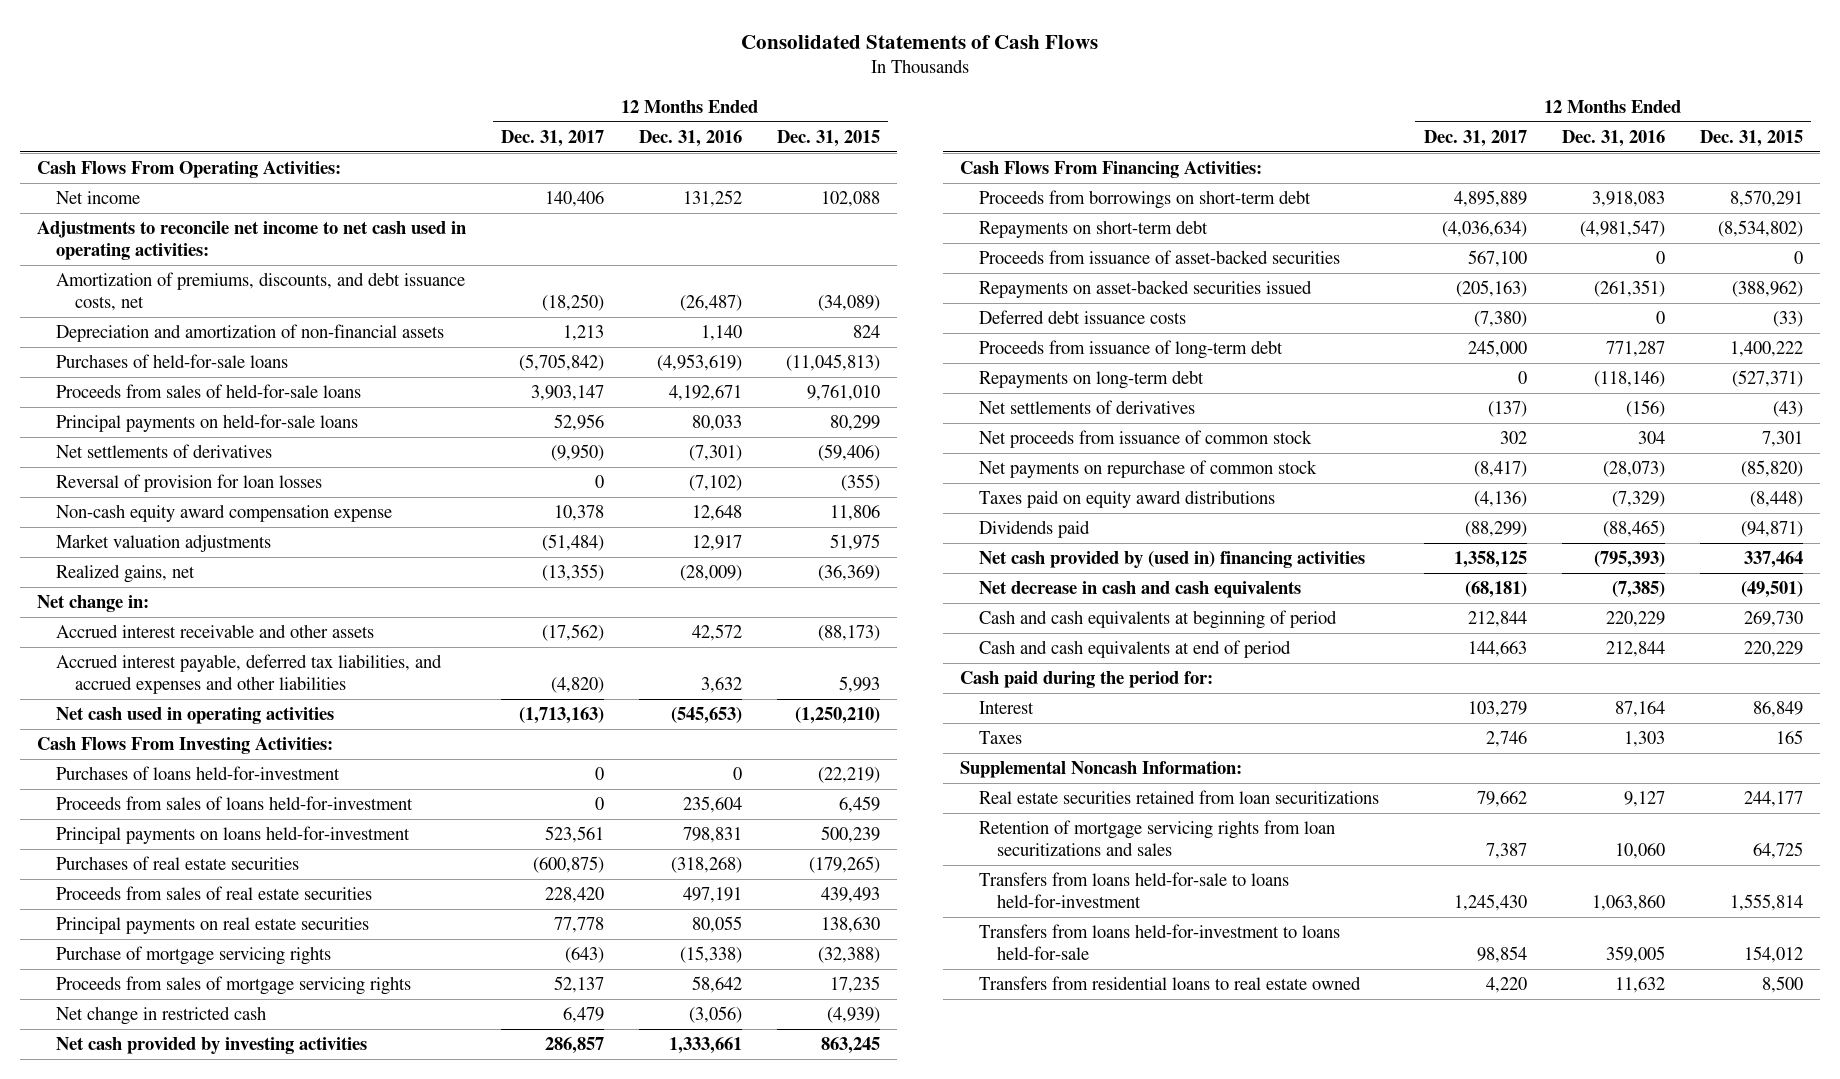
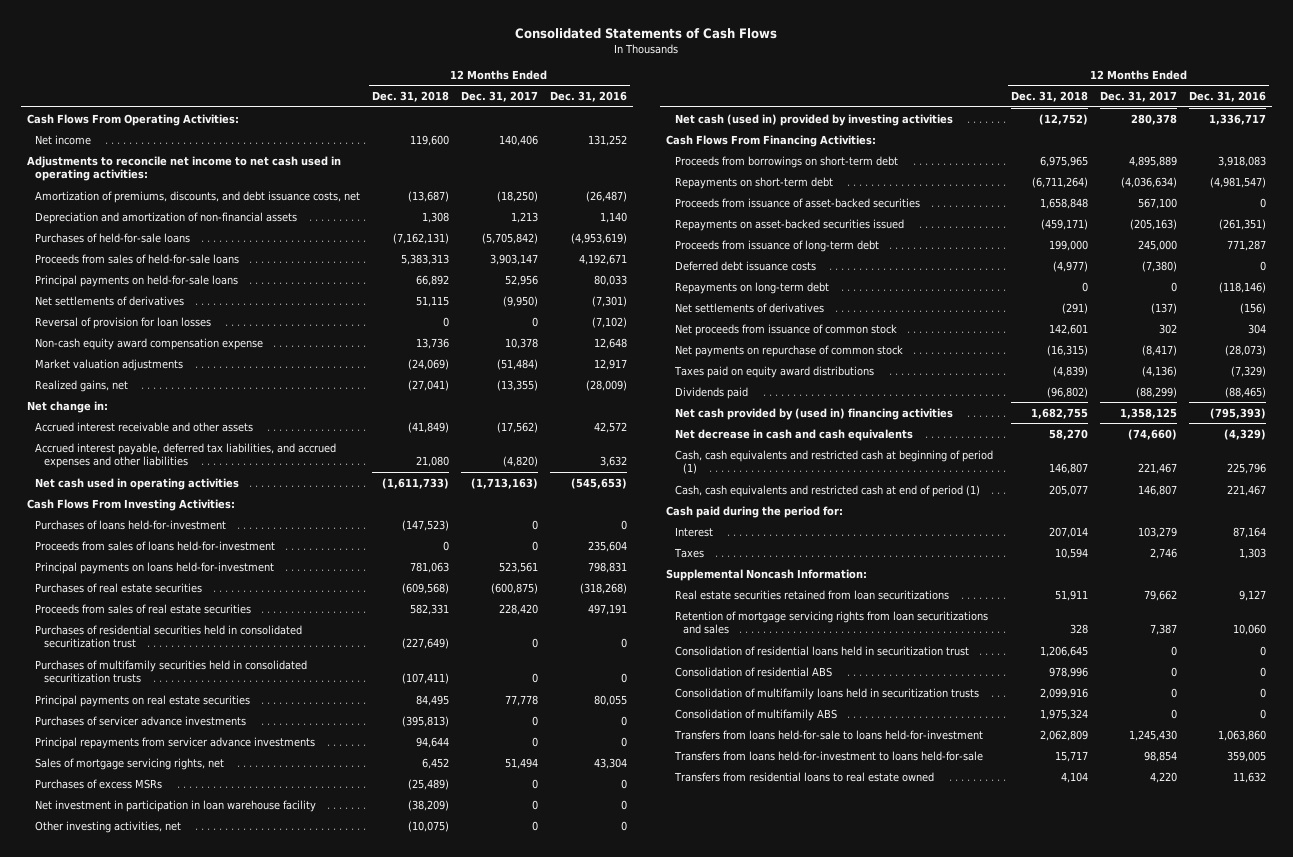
- | 12 Months Ended Dec. 31, 2017 | 12 Months Ended Dec. 31, 2016 | 12 Months Ended Dec. 31, 2015
+ | 12 Months Ended Dec. 31, 2018 | 12 Months Ended Dec. 31, 2017 | 12 Months Ended Dec. 31, 2016
+ Purchases of residential securities held in consolidated securitization trust | (227,649) | 0 | 0
+ Purchases of multifamily securities held in consolidated securitization trusts | (107,411) | 0 | 0
- Purchase of mortgage servicing rights | (643) | (15,338) | (32,388)
- Proceeds from sales of mortgage servicing rights | 52,137 | 58,642 | 17,235
- Net change in restricted cash | 6,479 | (3,056) | (4,939)
- Net cash provided by investing activities | 286,857 | 1,333,661 | 863,245
+ Purchases of servicer advance investments | (395,813) | 0 | 0
+ Principal repayments from servicer advance investments | 94,644 | 0 | 0
+ Sales of mortgage servicing rights, net | 6,452 | 51,494 | 43,304
+ Purchases of excess MSRs | (25,489) | 0 | 0
+ Net investment in participation in loan warehouse facility | (38,209) | 0 | 0
+ Other investing activities, net | (10,075) | 0 | 0
+ Net cash (used in) provided by investing activities | (12,752) | 280,378 | 1,336,717
moved down: Deferred debt issuance costs | (4,977) | (7,380) | 0
- Net decrease in cash and cash equivalents | (68,181) | (7,385) | (49,501)
- Cash and cash equivalents at beginning of period | 212,844 | 220,229 | 269,730
- Cash and cash equivalents at end of period | 144,663 | 212,844 | 220,229
+ Net decrease in cash and cash equivalents | 58,270 | (74,660) | (4,329)
+ Cash, cash equivalents and restricted cash at beginning of period (1) | 146,807 | 221,467 | 225,796
+ Cash, cash equivalents and restricted cash at end of period (1) | 205,077 | 146,807 | 221,467
+ Consolidation of residential loans held in securitization trust | 1,206,645 | 0 | 0
+ Consolidation of residential ABS | 978,996 | 0 | 0
+ Consolidation of multifamily loans held in securitization trusts | 2,099,916 | 0 | 0
+ Consolidation of multifamily ABS | 1,975,324 | 0 | 0

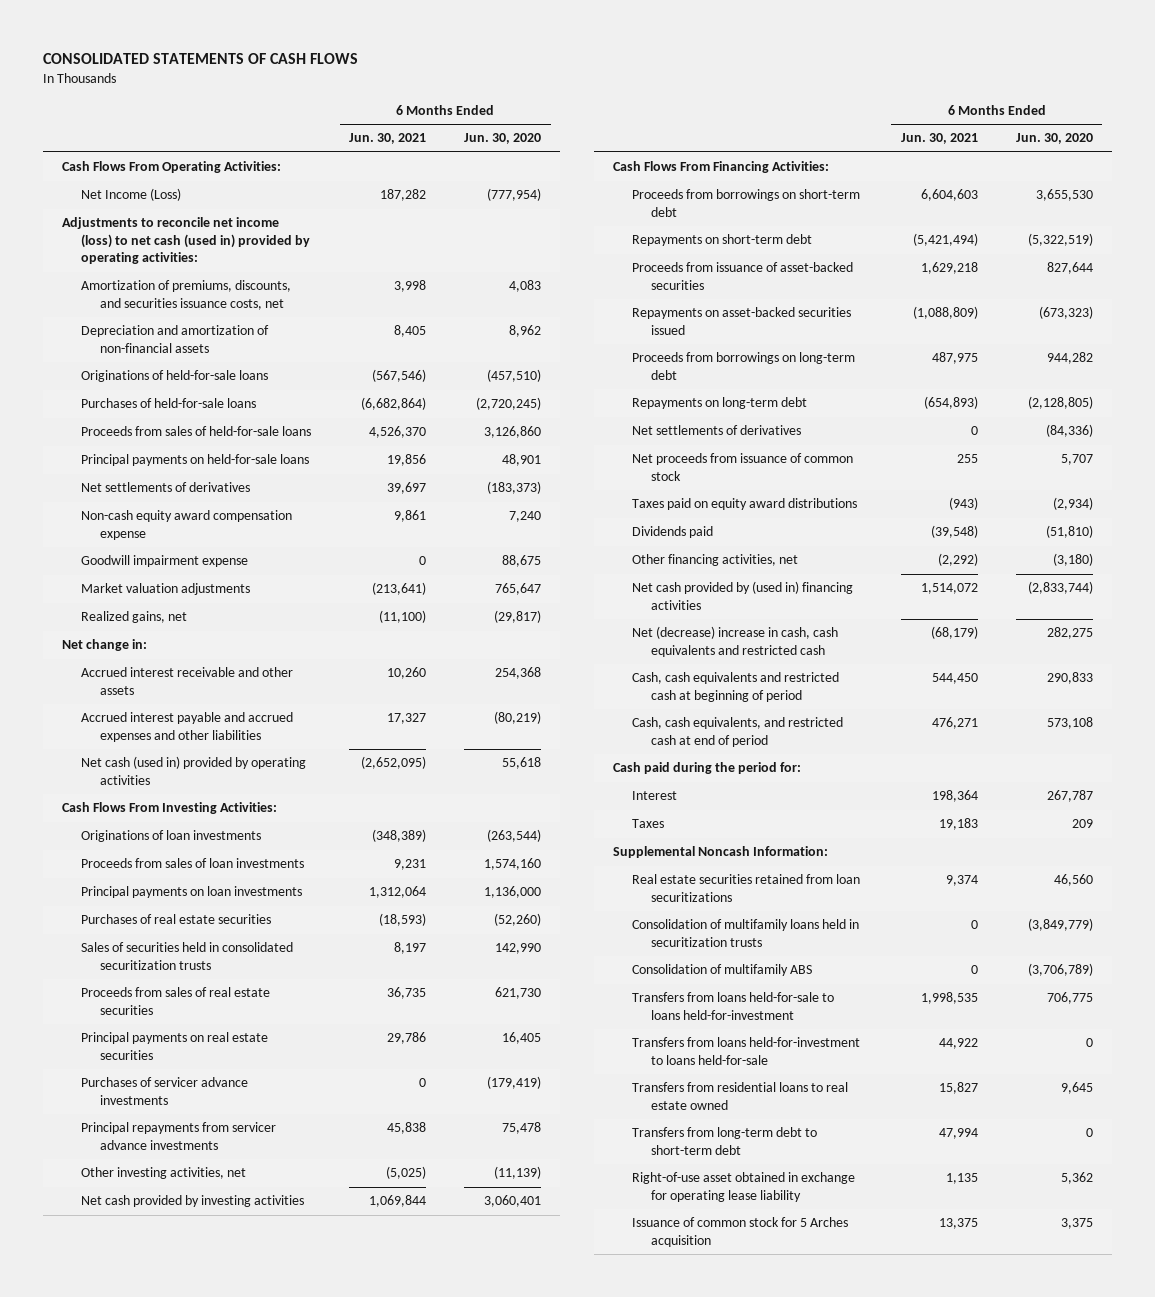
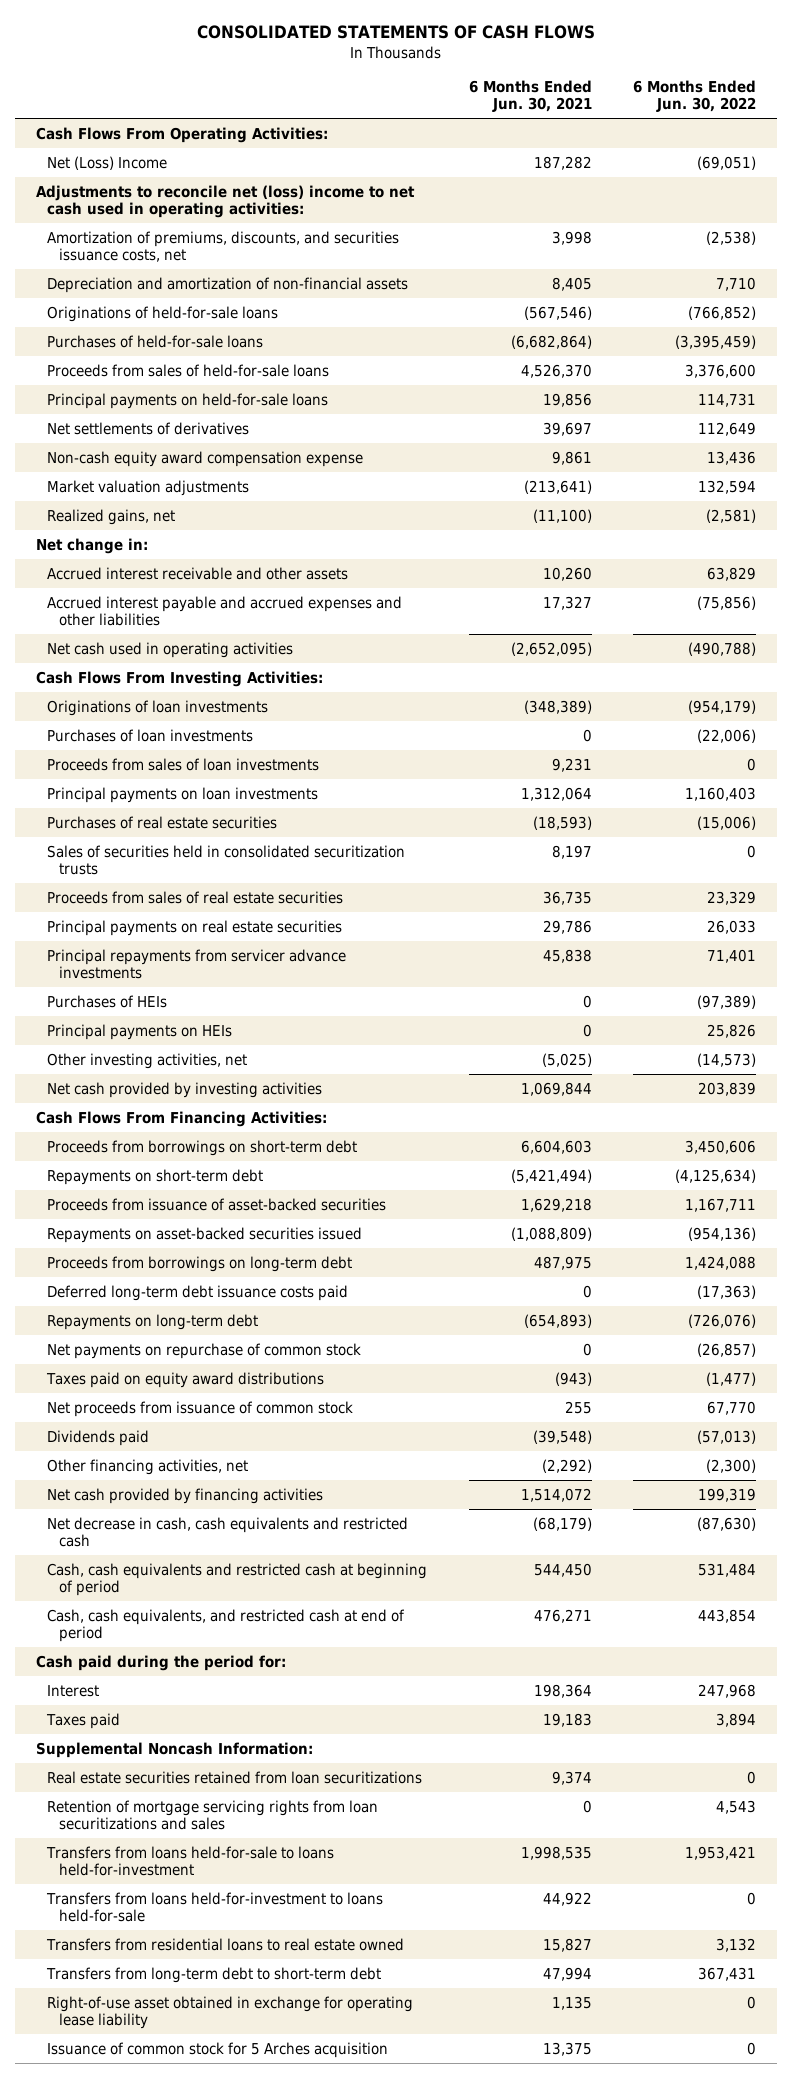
- | 6 Months Ended Jun. 30, 2021 | 6 Months Ended Jun. 30, 2020
+ | 6 Months Ended Jun. 30, 2021 | 6 Months Ended Jun. 30, 2022
- Net Income (Loss) | 187,282 | (777,954)
- Adjustments to reconcile net income (loss) to net cash (used in) provided by operating activities:
+ Net (Loss) Income | 187,282 | (69,051)
+ Adjustments to reconcile net (loss) income to net cash used in operating activities:
- Goodwill impairment expense | 0 | 88,675
- Net cash (used in) provided by operating activities | (2,652,095) | 55,618
+ Net cash used in operating activities | (2,652,095) | (490,788)
+ Purchases of loan investments | 0 | (22,006)
- Purchases of servicer advance investments | 0 | (179,419)
+ Purchases of HEIs | 0 | (97,389)
+ Principal payments on HEIs | 0 | 25,826
+ Deferred long-term debt issuance costs paid | 0 | (17,363)
- Net settlements of derivatives | 0 | (84,336)
+ Net payments on repurchase of common stock | 0 | (26,857)
moved down: Net proceeds from issuance of common stock | 255 | 67,770
- Net cash provided by (used in) financing activities | 1,514,072 | (2,833,744)
- Net (decrease) increase in cash, cash equivalents and restricted cash | (68,179) | 282,275
+ Net cash provided by financing activities | 1,514,072 | 199,319
+ Net decrease in cash, cash equivalents and restricted cash | (68,179) | (87,630)
- Taxes | 19,183 | 209
+ Taxes paid | 19,183 | 3,894
- Consolidation of multifamily loans held in securitization trusts | 0 | (3,849,779)
- Consolidation of multifamily ABS | 0 | (3,706,789)
+ Retention of mortgage servicing rights from loan securitizations and sales | 0 | 4,543

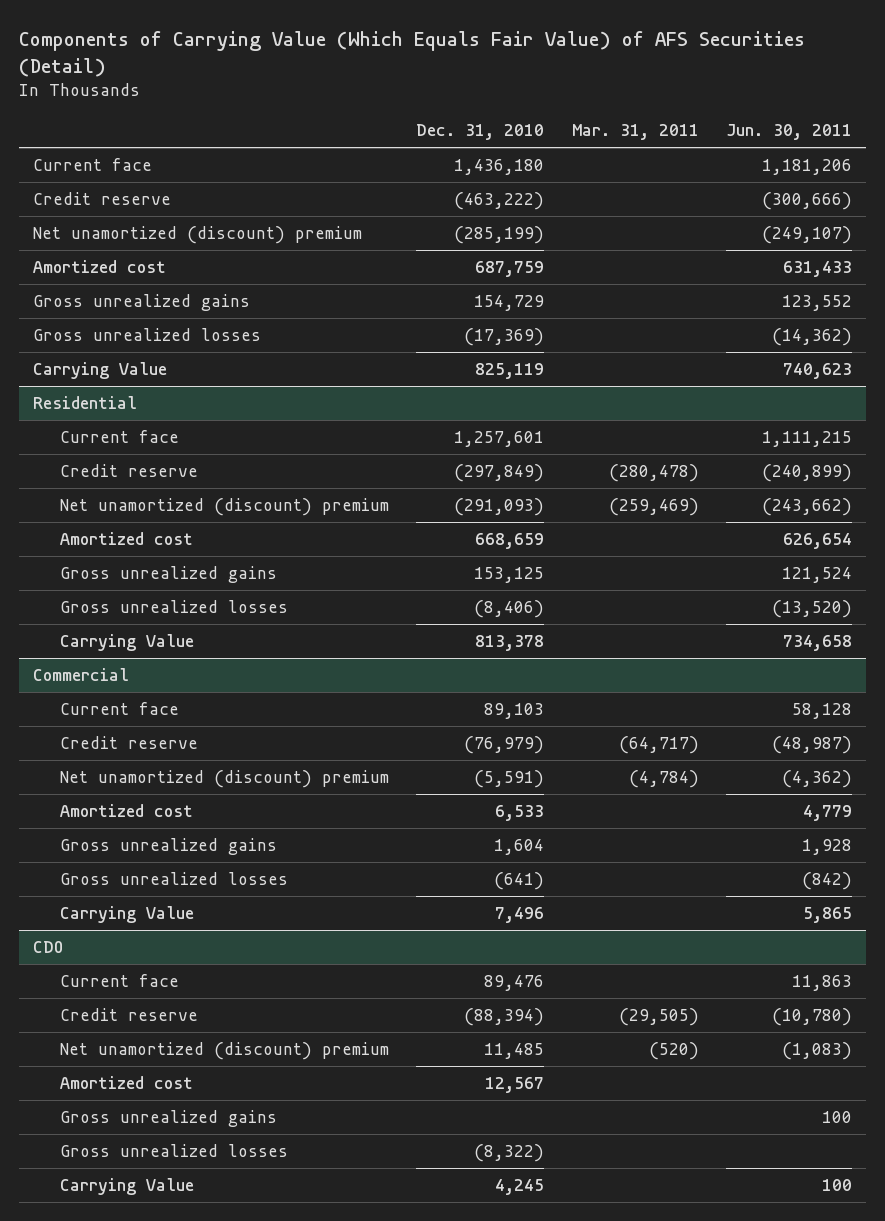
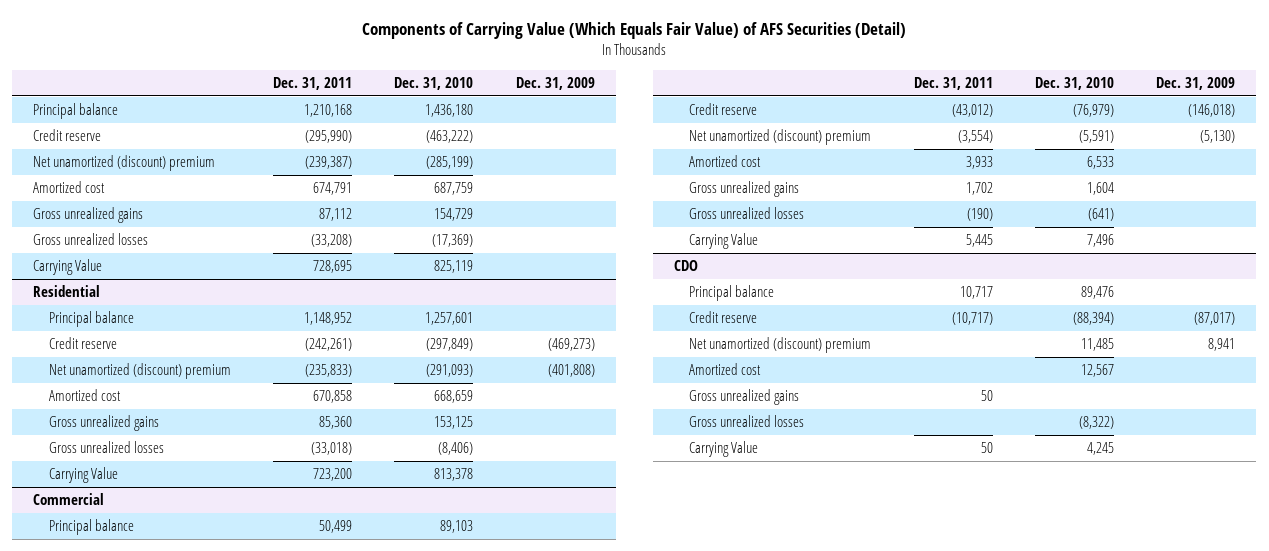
- | Dec. 31, 2010 | Mar. 31, 2011 | Jun. 30, 2011
+ | Dec. 31, 2011 | Dec. 31, 2010 | Dec. 31, 2009
- Current face | 1,436,180 | | 1,181,206
+ Principal balance | 1,210,168 | 1,436,180 |
@ Residential
- Current face | 1,257,601 | | 1,111,215
+ Principal balance | 1,148,952 | 1,257,601 |
@ Commercial
- Current face | 89,103 | | 58,128
+ Principal balance | 50,499 | 89,103 |
@ CDO
- Current face | 89,476 | | 11,863
+ Principal balance | 10,717 | 89,476 |

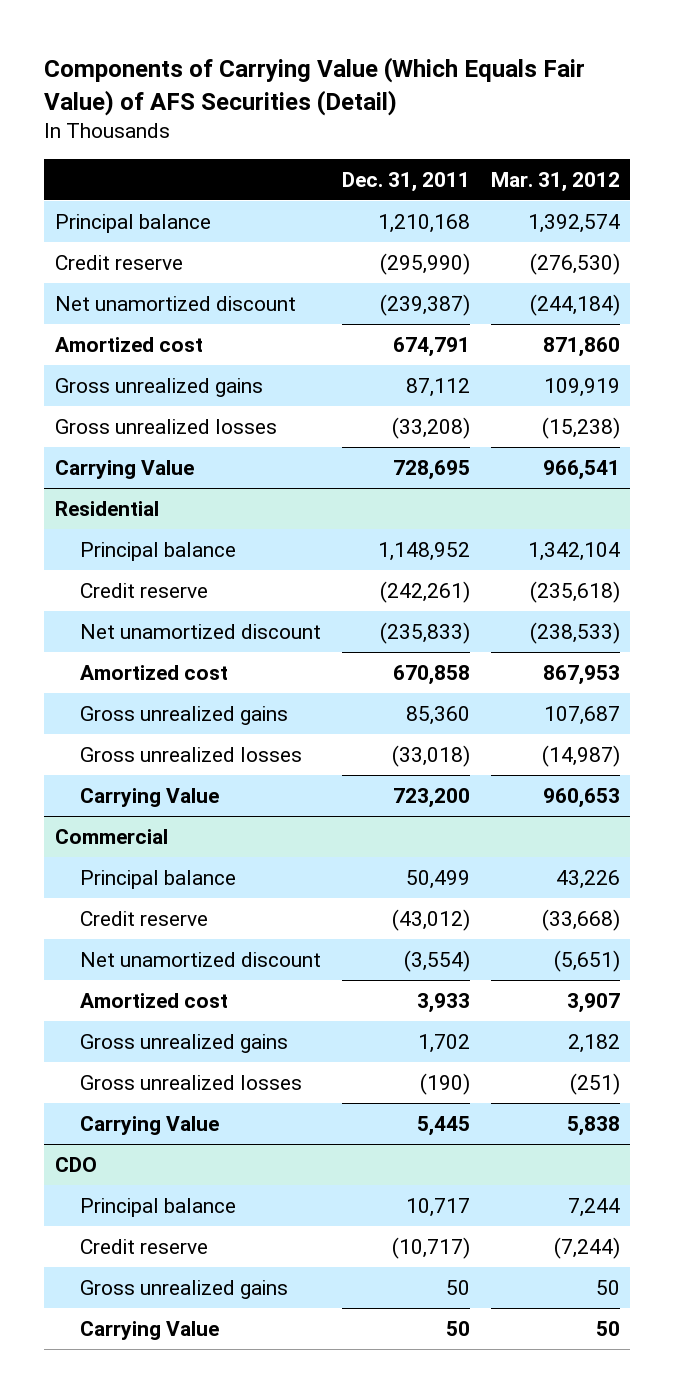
- | Dec. 31, 2011 | Dec. 31, 2010 | Dec. 31, 2009
+ | Dec. 31, 2011 | Mar. 31, 2012
- Net unamortized (discount) premium | (239,387) | (285,199) |
+ Net unamortized discount | (239,387) | (244,184)
@ Residential
- Net unamortized (discount) premium | (235,833) | (291,093) | (401,808)
+ Net unamortized discount | (235,833) | (238,533)
@ Commercial
- Net unamortized (discount) premium | (3,554) | (5,591) | (5,130)
+ Net unamortized discount | (3,554) | (5,651)
@ CDO
- Net unamortized (discount) premium | | 11,485 | 8,941
- Amortized cost | | 12,567 |
- Gross unrealized losses | | (8,322) |

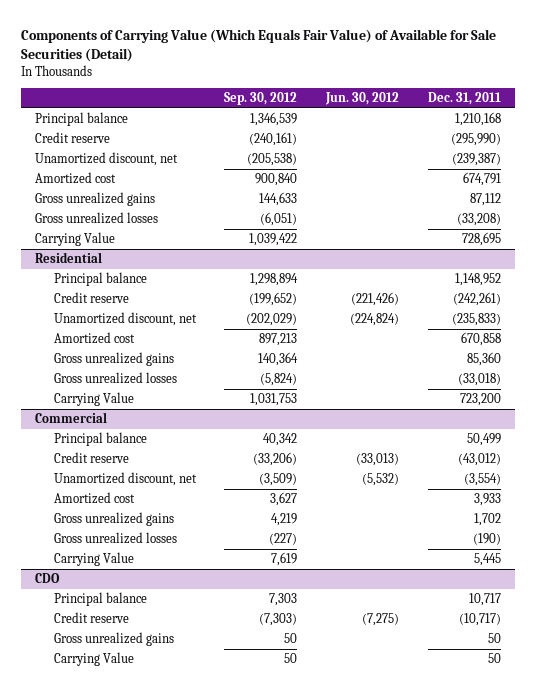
- Components of Carrying Value (Which Equals Fair Value) of AFS Securities (Detail)
+ Components of Carrying Value (Which Equals Fair Value) of Available for Sale Securities (Detail)
- | Dec. 31, 2011 | Mar. 31, 2012
+ | Sep. 30, 2012 | Jun. 30, 2012 | Dec. 31, 2011
- Net unamortized discount | (239,387) | (244,184)
+ Unamortized discount, net | (205,538) | | (239,387)
@ Residential
- Net unamortized discount | (235,833) | (238,533)
+ Unamortized discount, net | (202,029) | (224,824) | (235,833)
@ Commercial
- Net unamortized discount | (3,554) | (5,651)
+ Unamortized discount, net | (3,509) | (5,532) | (3,554)

